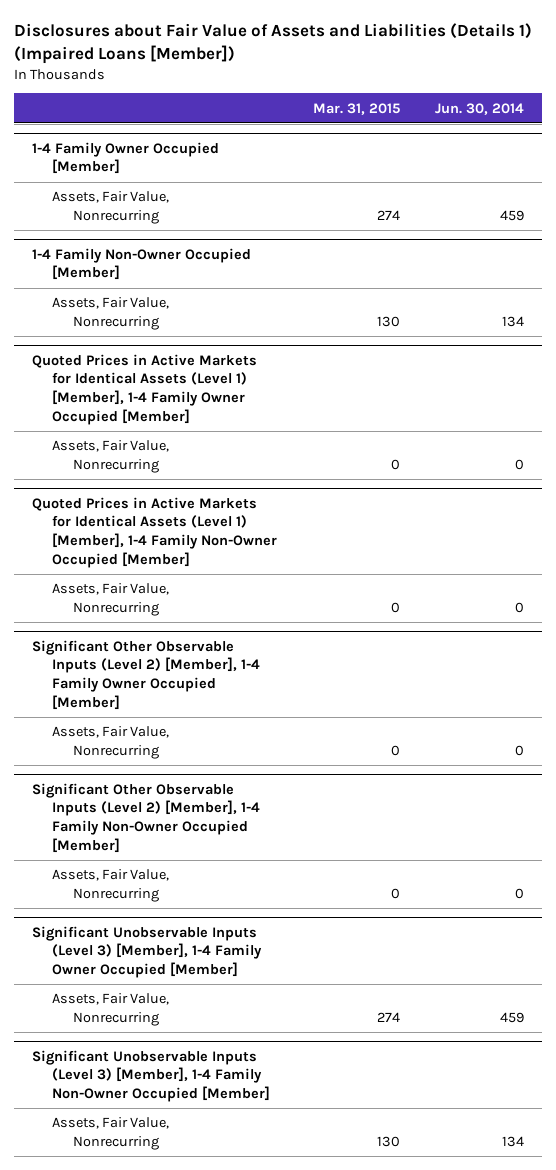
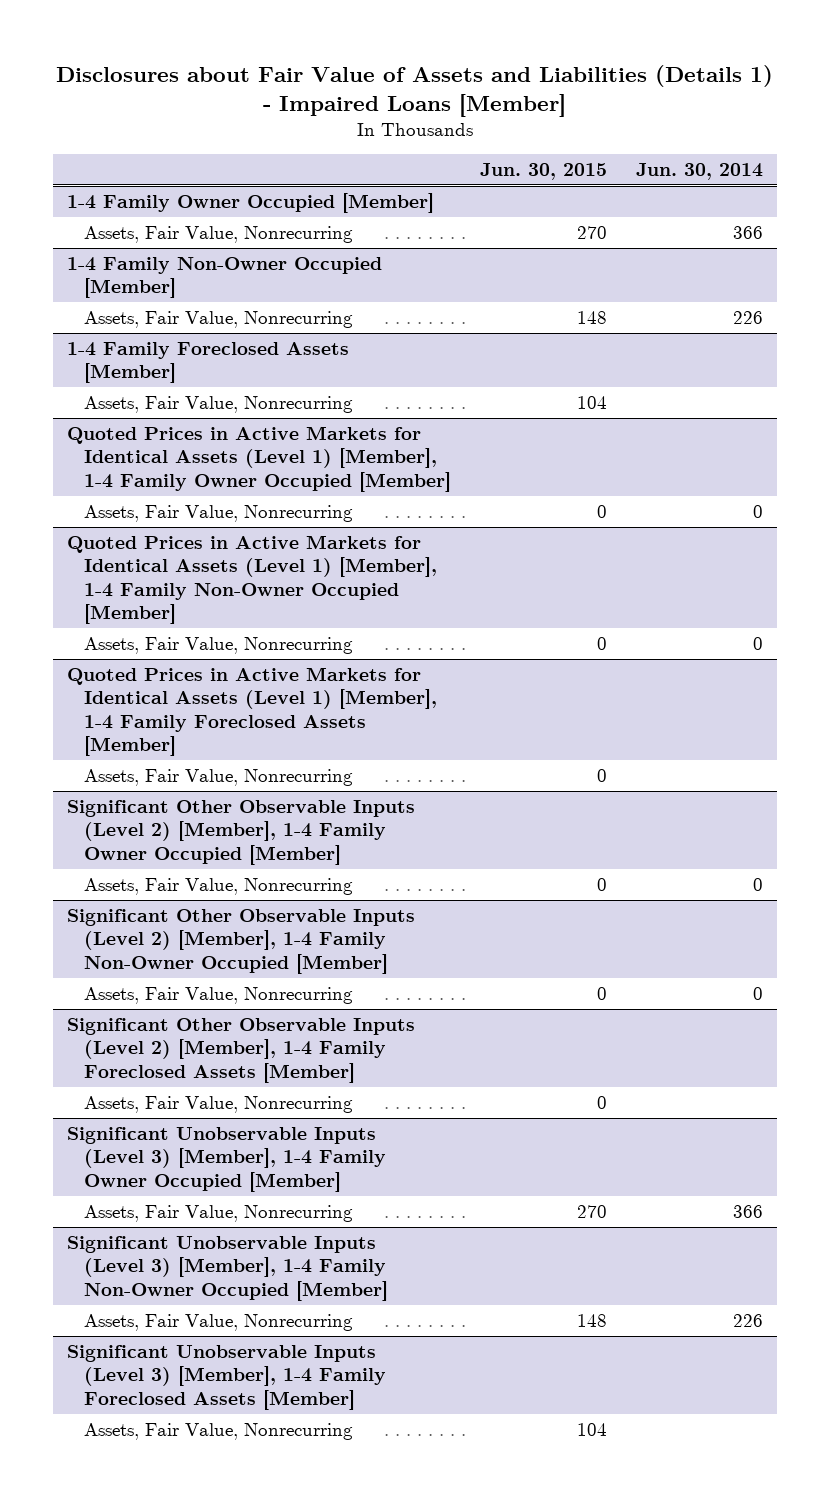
- Disclosures about Fair Value of Assets and Liabilities (Details 1) (Impaired Loans [Member])
+ Disclosures about Fair Value of Assets and Liabilities (Details 1) - Impaired Loans [Member]
- | Mar. 31, 2015 | Jun. 30, 2014
+ | Jun. 30, 2015 | Jun. 30, 2014
@ 1-4 Family Owner Occupied [Member]
- Assets, Fair Value, Nonrecurring | 274 | 459
+ Assets, Fair Value, Nonrecurring | 270 | 366
@ 1-4 Family Non-Owner Occupied [Member]
- Assets, Fair Value, Nonrecurring | 130 | 134
+ Assets, Fair Value, Nonrecurring | 148 | 226
+ 1-4 Family Foreclosed Assets [Member]
+ Assets, Fair Value, Nonrecurring | 104 |
+ Quoted Prices in Active Markets for Identical Assets (Level 1) [Member], 1-4 Family Foreclosed Assets [Member]
+ Assets, Fair Value, Nonrecurring | 0 |
+ Significant Other Observable Inputs (Level 2) [Member], 1-4 Family Foreclosed Assets [Member]
+ Assets, Fair Value, Nonrecurring | 0 |
@ Significant Unobservable Inputs (Level 3) [Member], 1-4 Family Owner Occupied [Member]
- Assets, Fair Value, Nonrecurring | 274 | 459
+ Assets, Fair Value, Nonrecurring | 270 | 366
@ Significant Unobservable Inputs (Level 3) [Member], 1-4 Family Non-Owner Occupied [Member]
- Assets, Fair Value, Nonrecurring | 130 | 134
+ Assets, Fair Value, Nonrecurring | 148 | 226
+ Significant Unobservable Inputs (Level 3) [Member], 1-4 Family Foreclosed Assets [Member]
+ Assets, Fair Value, Nonrecurring | 104 |

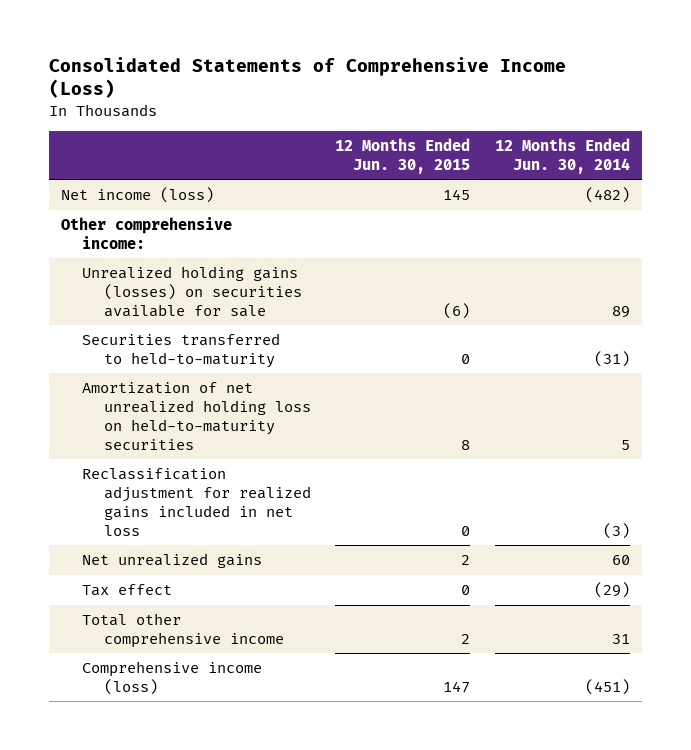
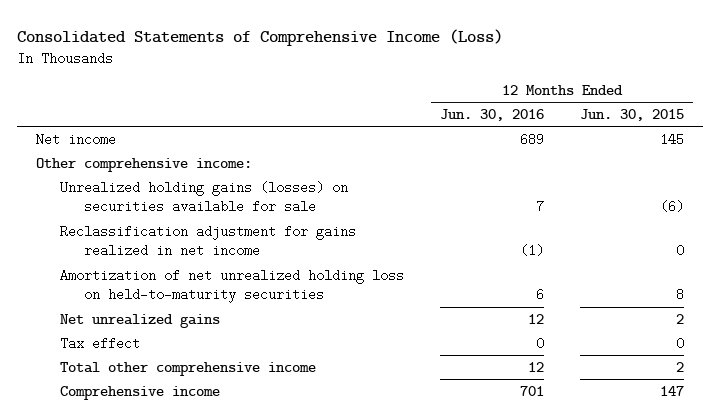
- | 12 Months Ended Jun. 30, 2015 | 12 Months Ended Jun. 30, 2014
+ | 12 Months Ended Jun. 30, 2016 | 12 Months Ended Jun. 30, 2015
- Net income (loss) | 145 | (482)
+ Net income | 689 | 145
- Securities transferred to held-to-maturity | 0 | (31)
+ Reclassification adjustment for gains realized in net income | (1) | 0
- Reclassification adjustment for realized gains included in net loss | 0 | (3)
- Comprehensive income (loss) | 147 | (451)
+ Comprehensive income | 701 | 147

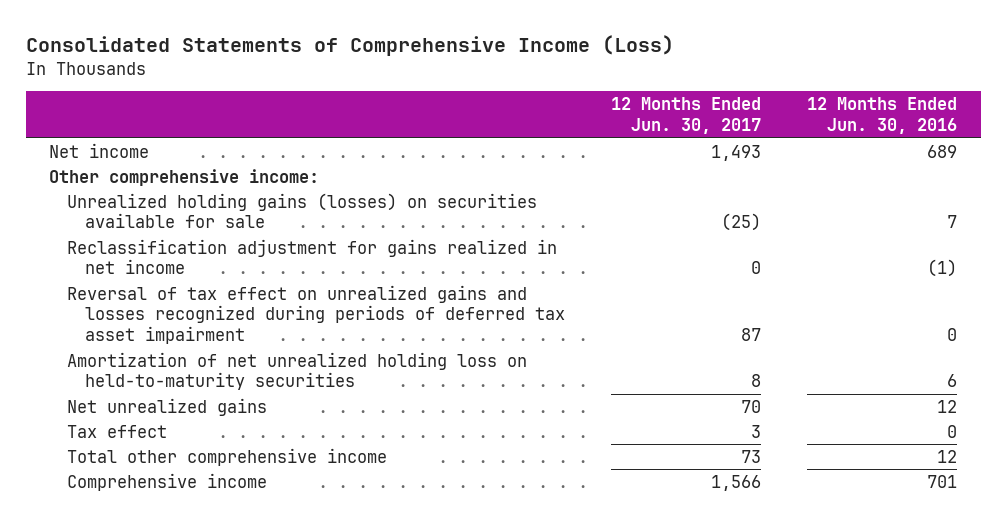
- | 12 Months Ended Jun. 30, 2016 | 12 Months Ended Jun. 30, 2015
+ | 12 Months Ended Jun. 30, 2017 | 12 Months Ended Jun. 30, 2016
+ Reversal of tax effect on unrealized gains and losses recognized during periods of deferred tax asset impairment | 87 | 0

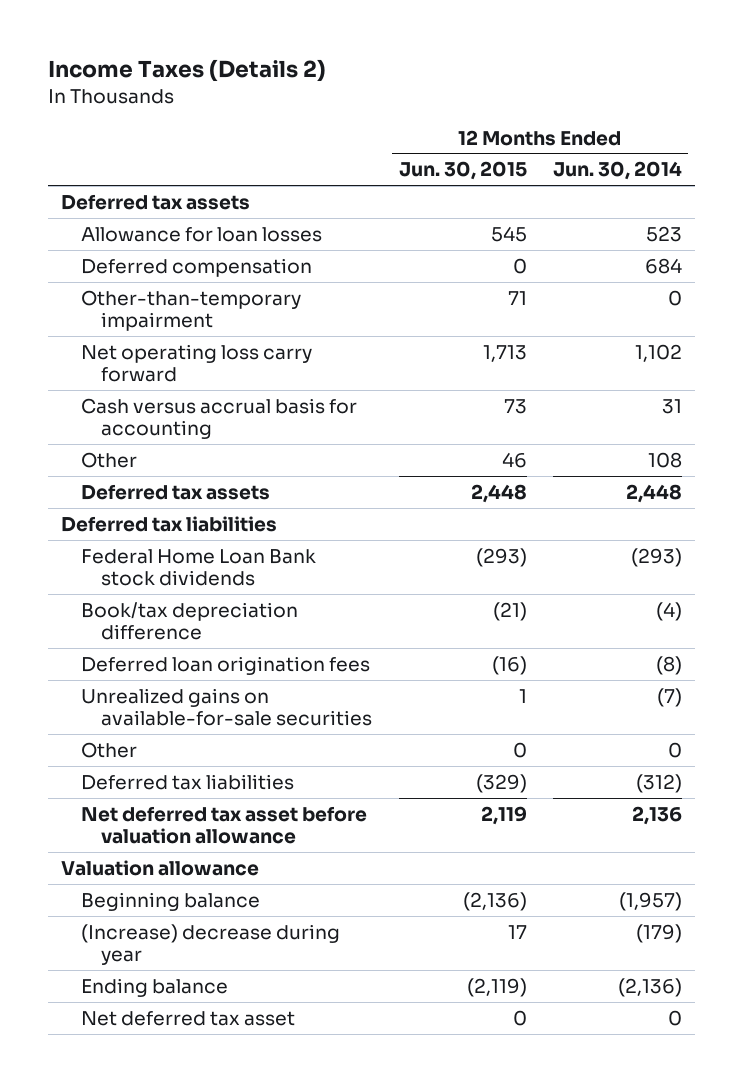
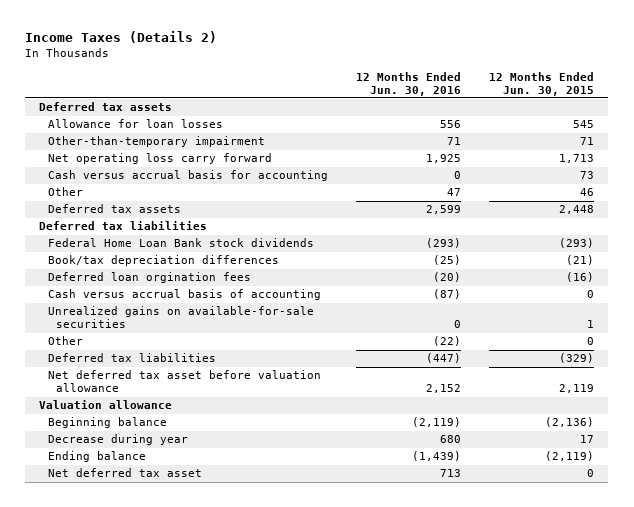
- | 12 Months Ended Jun. 30, 2015 | 12 Months Ended Jun. 30, 2014
+ | 12 Months Ended Jun. 30, 2016 | 12 Months Ended Jun. 30, 2015
- Deferred compensation | 0 | 684
- Book/tax depreciation difference | (21) | (4)
- Deferred loan origination fees | (16) | (8)
+ Book/tax depreciation differences | (25) | (21)
+ Deferred loan orgination fees | (20) | (16)
+ Cash versus accrual basis of accounting | (87) | 0
- (Increase) decrease during year | 17 | (179)
+ Decrease during year | 680 | 17

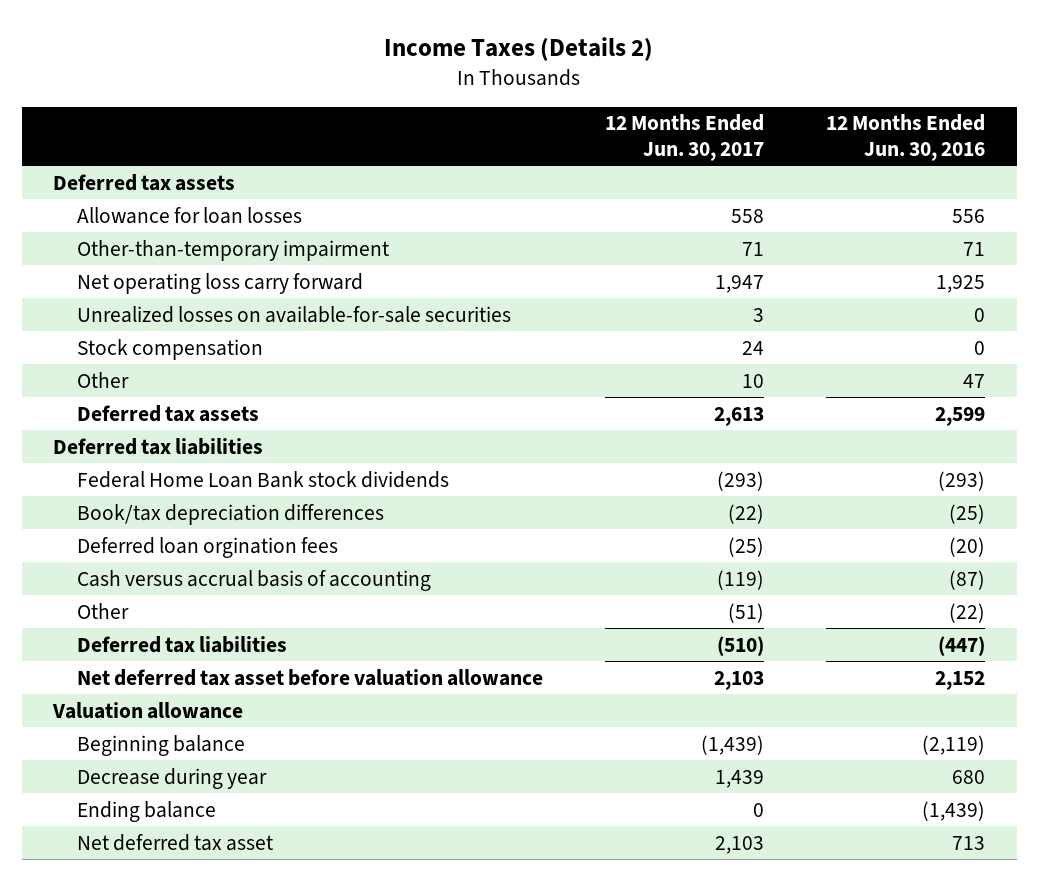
- | 12 Months Ended Jun. 30, 2016 | 12 Months Ended Jun. 30, 2015
+ | 12 Months Ended Jun. 30, 2017 | 12 Months Ended Jun. 30, 2016
- Cash versus accrual basis for accounting | 0 | 73
+ Unrealized losses on available-for-sale securities | 3 | 0
+ Stock compensation | 24 | 0
- Unrealized gains on available-for-sale securities | 0 | 1

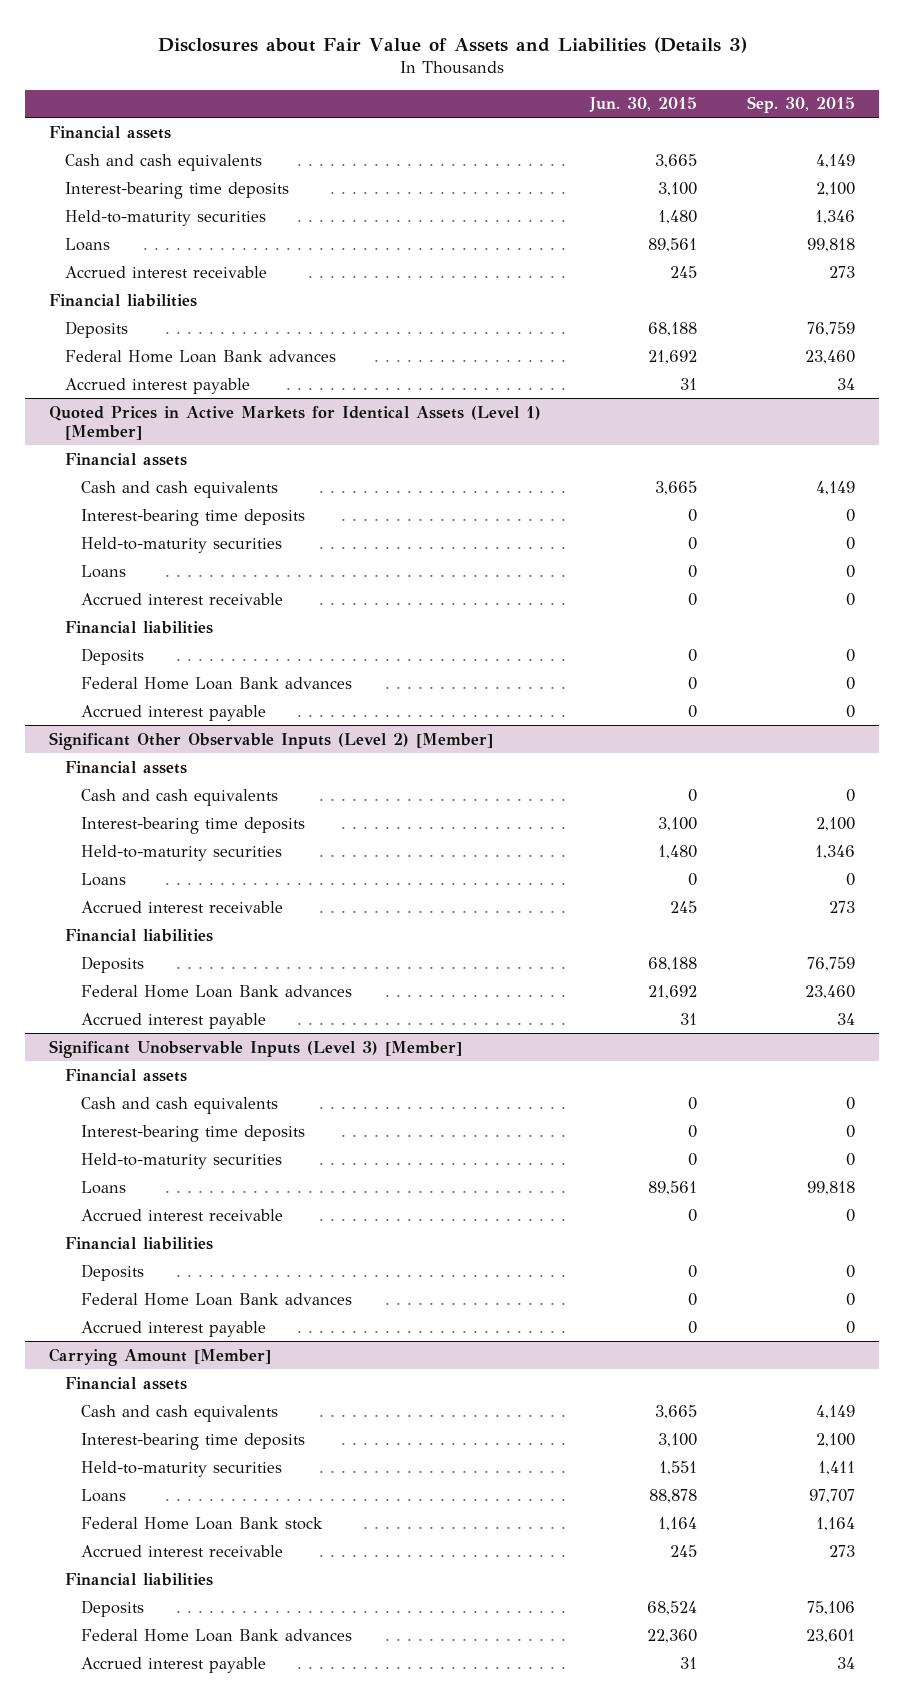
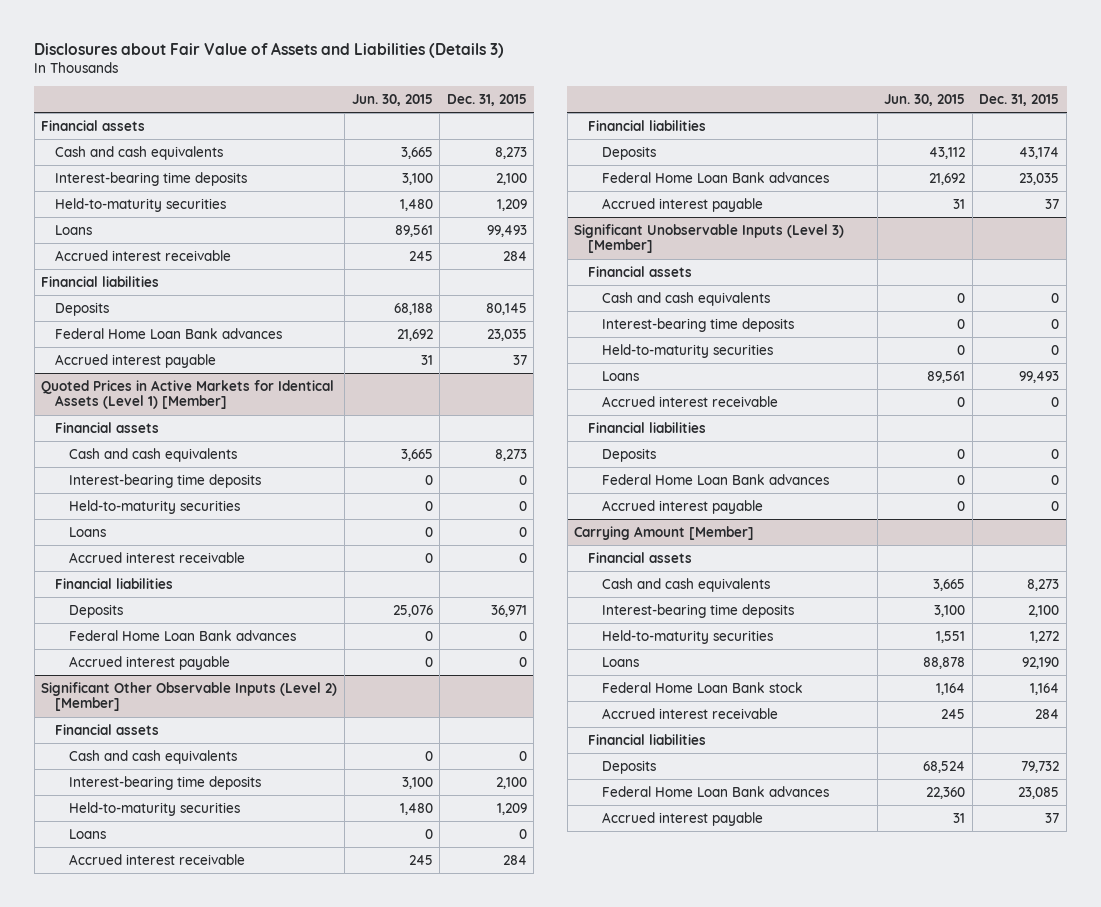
- | Jun. 30, 2015 | Sep. 30, 2015
+ | Jun. 30, 2015 | Dec. 31, 2015
@ Quoted Prices in Active Markets for Identical Assets (Level 1) [Member]
- Deposits | 0 | 0
+ Deposits | 25,076 | 36,971
@ Significant Other Observable Inputs (Level 2) [Member]
- Deposits | 68,188 | 76,759
+ Deposits | 43,112 | 43,174

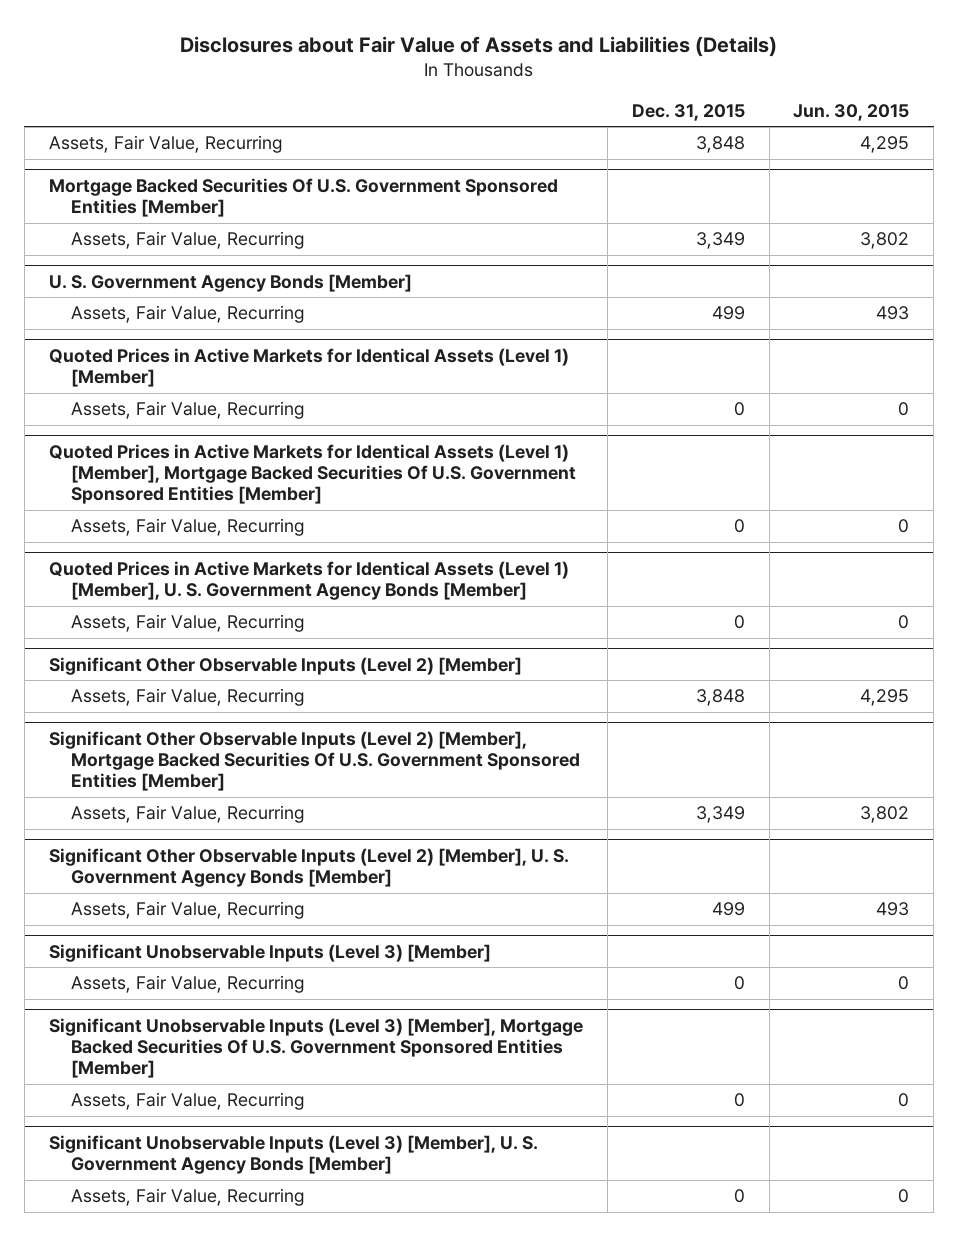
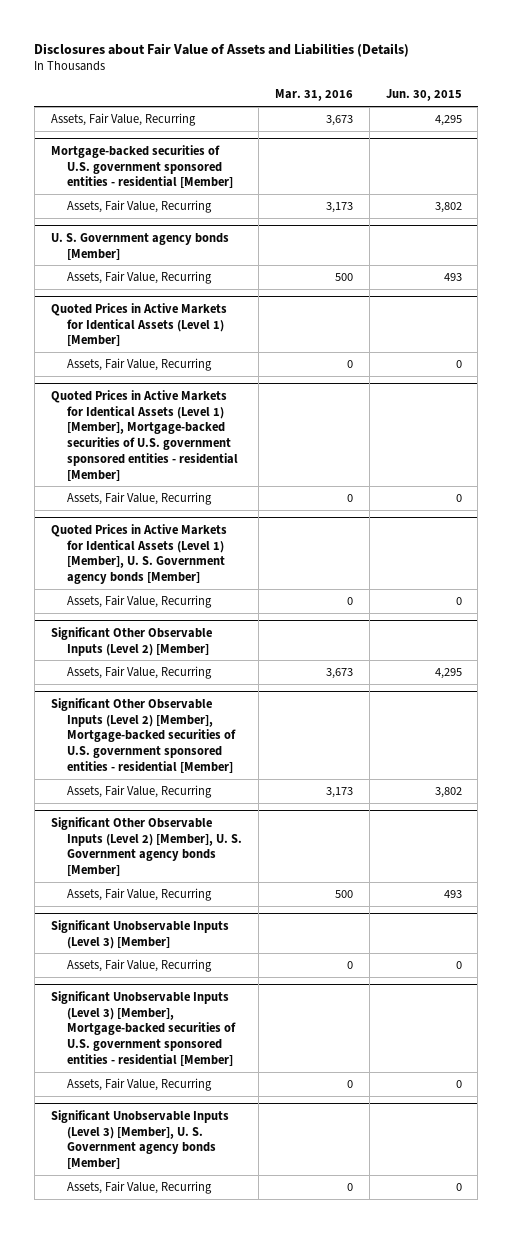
- | Dec. 31, 2015 | Jun. 30, 2015
+ | Mar. 31, 2016 | Jun. 30, 2015
- Mortgage Backed Securities Of U.S. Government Sponsored Entities [Member]
+ Mortgage-backed securities of U.S. government sponsored entities - residential [Member]
- U. S. Government Agency Bonds [Member]
+ U. S. Government agency bonds [Member]
- Quoted Prices in Active Markets for Identical Assets (Level 1) [Member], Mortgage Backed Securities Of U.S. Government Sponsored Entities [Member]
+ Quoted Prices in Active Markets for Identical Assets (Level 1) [Member], Mortgage-backed securities of U.S. government sponsored entities - residential [Member]
- Quoted Prices in Active Markets for Identical Assets (Level 1) [Member], U. S. Government Agency Bonds [Member]
+ Quoted Prices in Active Markets for Identical Assets (Level 1) [Member], U. S. Government agency bonds [Member]
- Significant Other Observable Inputs (Level 2) [Member], Mortgage Backed Securities Of U.S. Government Sponsored Entities [Member]
+ Significant Other Observable Inputs (Level 2) [Member], Mortgage-backed securities of U.S. government sponsored entities - residential [Member]
- Significant Other Observable Inputs (Level 2) [Member], U. S. Government Agency Bonds [Member]
+ Significant Other Observable Inputs (Level 2) [Member], U. S. Government agency bonds [Member]
- Significant Unobservable Inputs (Level 3) [Member], Mortgage Backed Securities Of U.S. Government Sponsored Entities [Member]
+ Significant Unobservable Inputs (Level 3) [Member], Mortgage-backed securities of U.S. government sponsored entities - residential [Member]
- Significant Unobservable Inputs (Level 3) [Member], U. S. Government Agency Bonds [Member]
+ Significant Unobservable Inputs (Level 3) [Member], U. S. Government agency bonds [Member]

